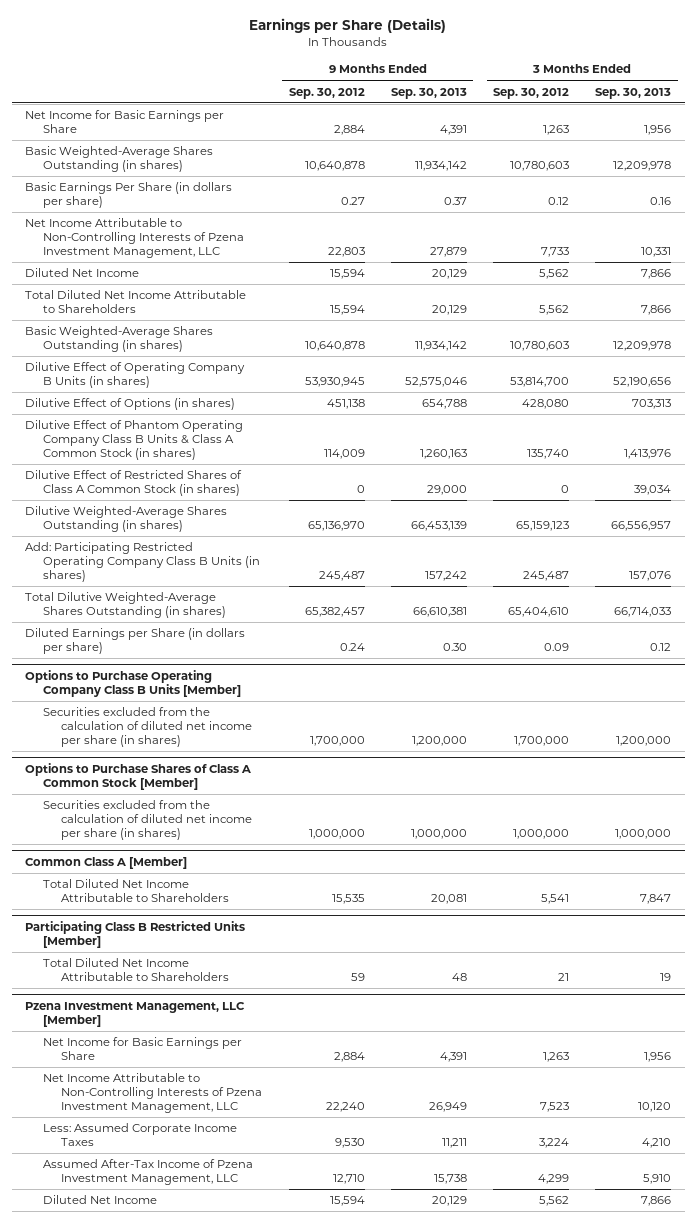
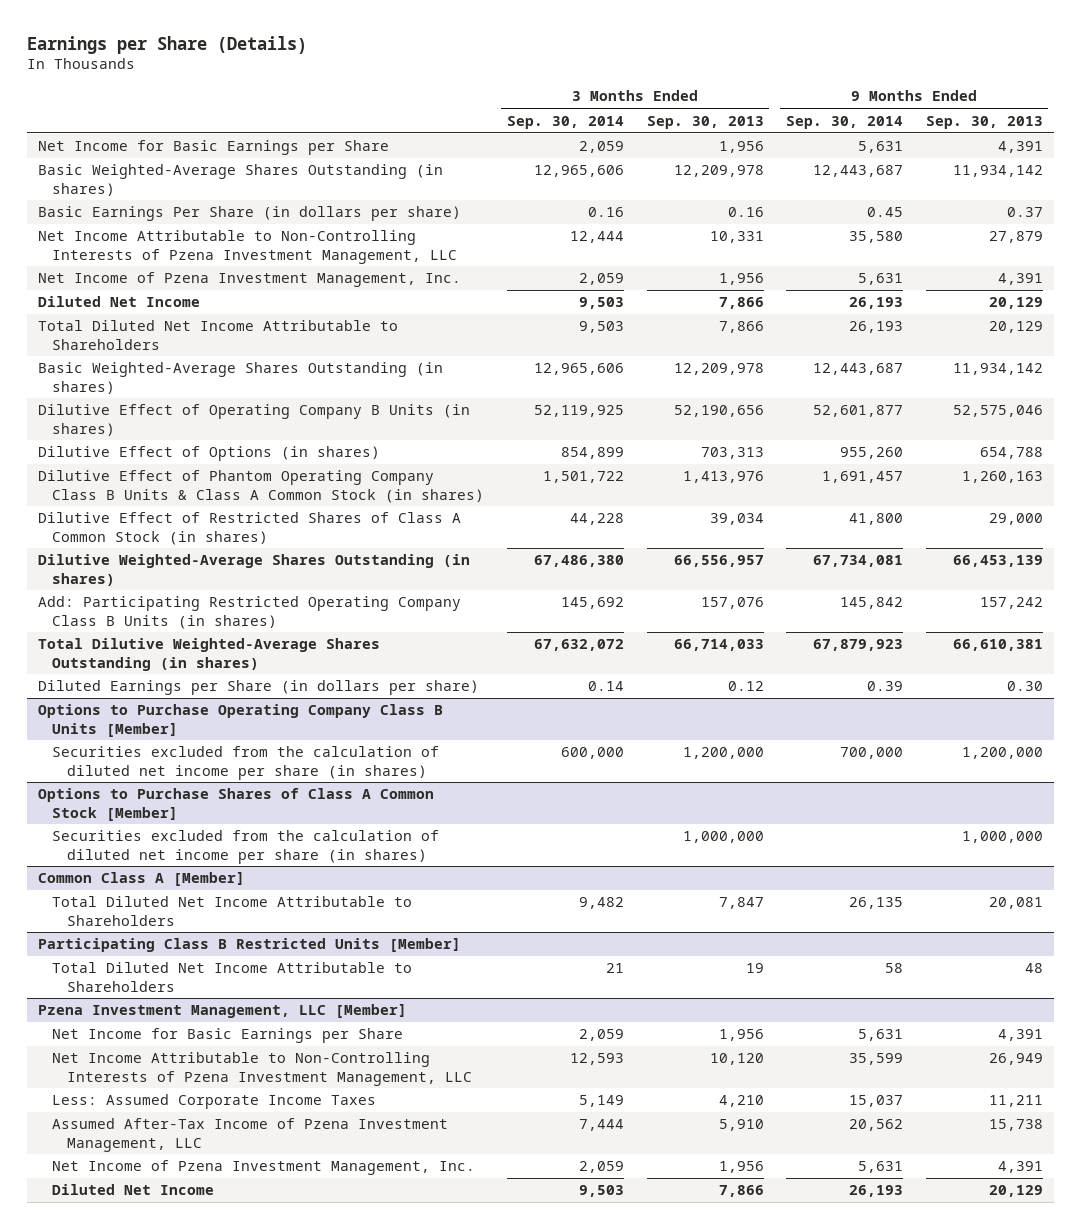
- | 9 Months Ended Sep. 30, 2012 | 9 Months Ended Sep. 30, 2013 | 3 Months Ended Sep. 30, 2012 | 3 Months Ended Sep. 30, 2013
+ | 3 Months Ended Sep. 30, 2014 | 3 Months Ended Sep. 30, 2013 | 9 Months Ended Sep. 30, 2014 | 9 Months Ended Sep. 30, 2013
+ Net Income of Pzena Investment Management, Inc. | 2,059 | 1,956 | 5,631 | 4,391
@ Pzena Investment Management, LLC [Member]
+ Net Income of Pzena Investment Management, Inc. | 2,059 | 1,956 | 5,631 | 4,391

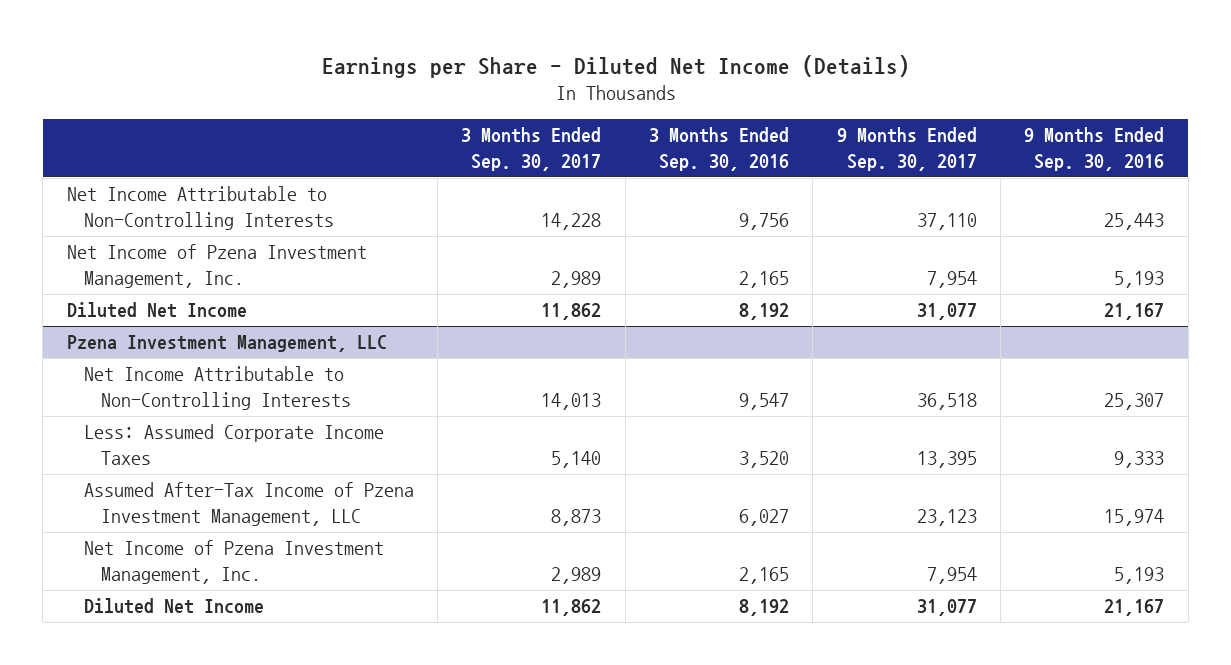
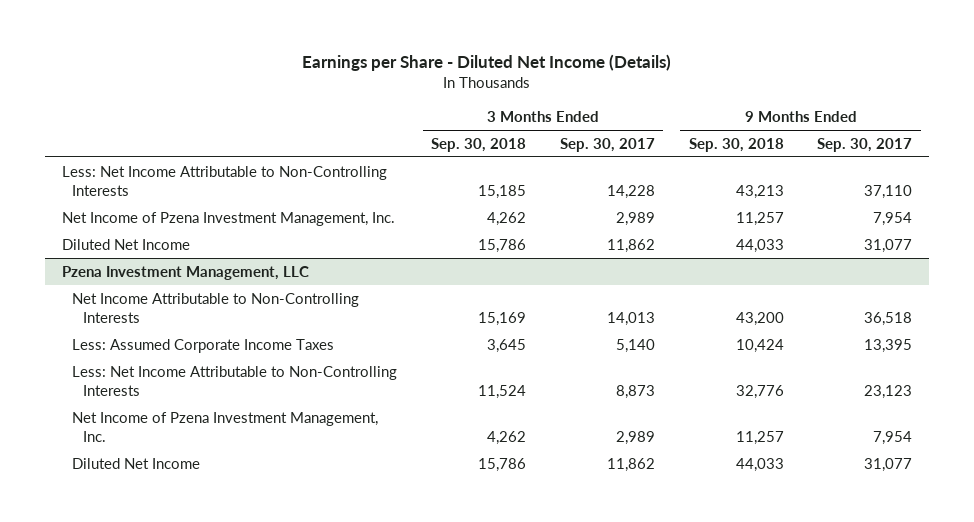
- | 3 Months Ended Sep. 30, 2017 | 3 Months Ended Sep. 30, 2016 | 9 Months Ended Sep. 30, 2017 | 9 Months Ended Sep. 30, 2016
+ | 3 Months Ended Sep. 30, 2018 | 3 Months Ended Sep. 30, 2017 | 9 Months Ended Sep. 30, 2018 | 9 Months Ended Sep. 30, 2017
- Net Income Attributable to Non-Controlling Interests | 14,228 | 9,756 | 37,110 | 25,443
+ Less: Net Income Attributable to Non-Controlling Interests | 15,185 | 14,228 | 43,213 | 37,110
@ Pzena Investment Management, LLC
- Assumed After-Tax Income of Pzena Investment Management, LLC | 8,873 | 6,027 | 23,123 | 15,974
+ Less: Net Income Attributable to Non-Controlling Interests | 11,524 | 8,873 | 32,776 | 23,123

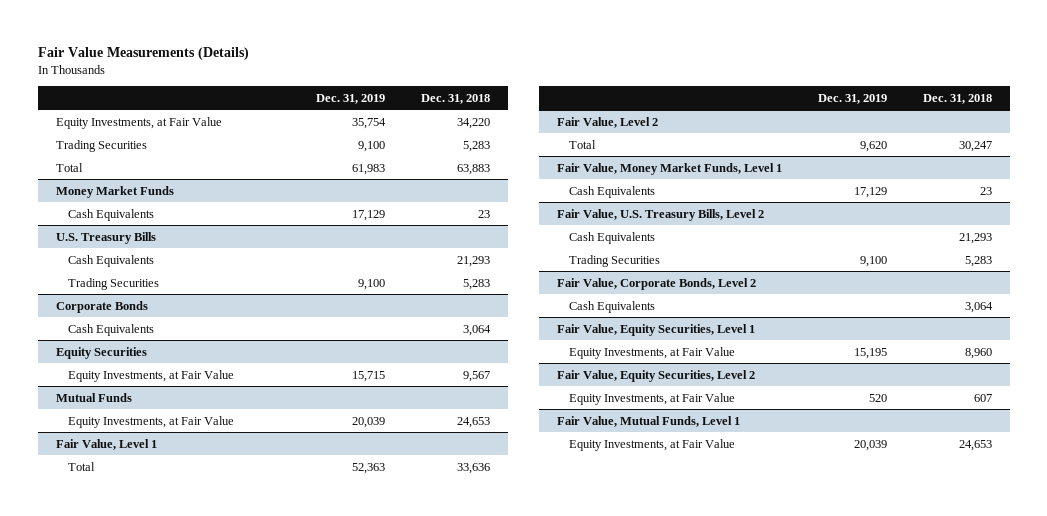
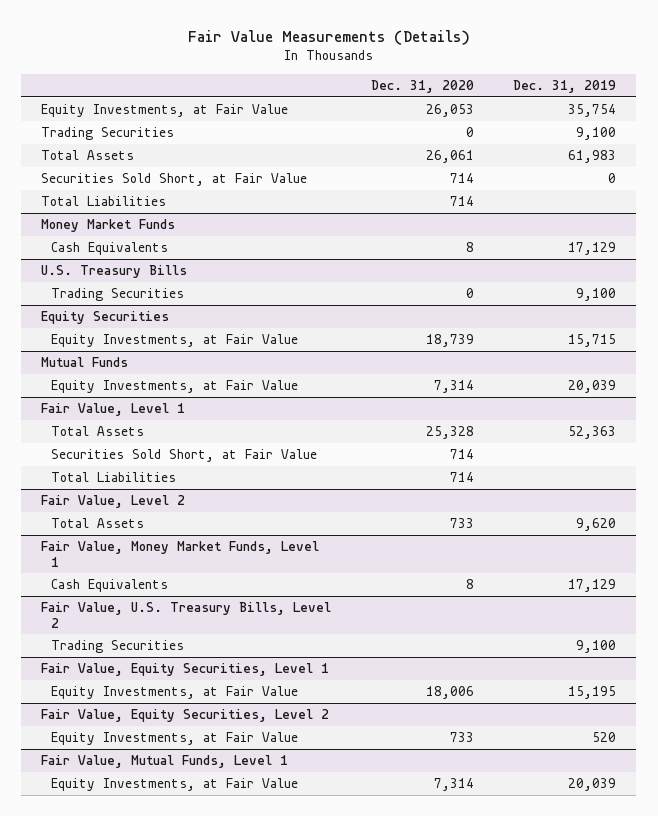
- | Dec. 31, 2019 | Dec. 31, 2018
+ | Dec. 31, 2020 | Dec. 31, 2019
- Total | 61,983 | 63,883
+ Total Assets | 26,061 | 61,983
+ Securities Sold Short, at Fair Value | 714 | 0
+ Total Liabilities | 714 |
@ U.S. Treasury Bills
- Cash Equivalents | | 21,293
- Corporate Bonds
- Cash Equivalents | | 3,064
@ Fair Value, Level 1
- Total | 52,363 | 33,636
+ Total Assets | 25,328 | 52,363
+ Securities Sold Short, at Fair Value | 714 |
+ Total Liabilities | 714 |
@ Fair Value, Level 2
- Total | 9,620 | 30,247
+ Total Assets | 733 | 9,620
@ Fair Value, U.S. Treasury Bills, Level 2
- Cash Equivalents | | 21,293
- Fair Value, Corporate Bonds, Level 2
- Cash Equivalents | | 3,064

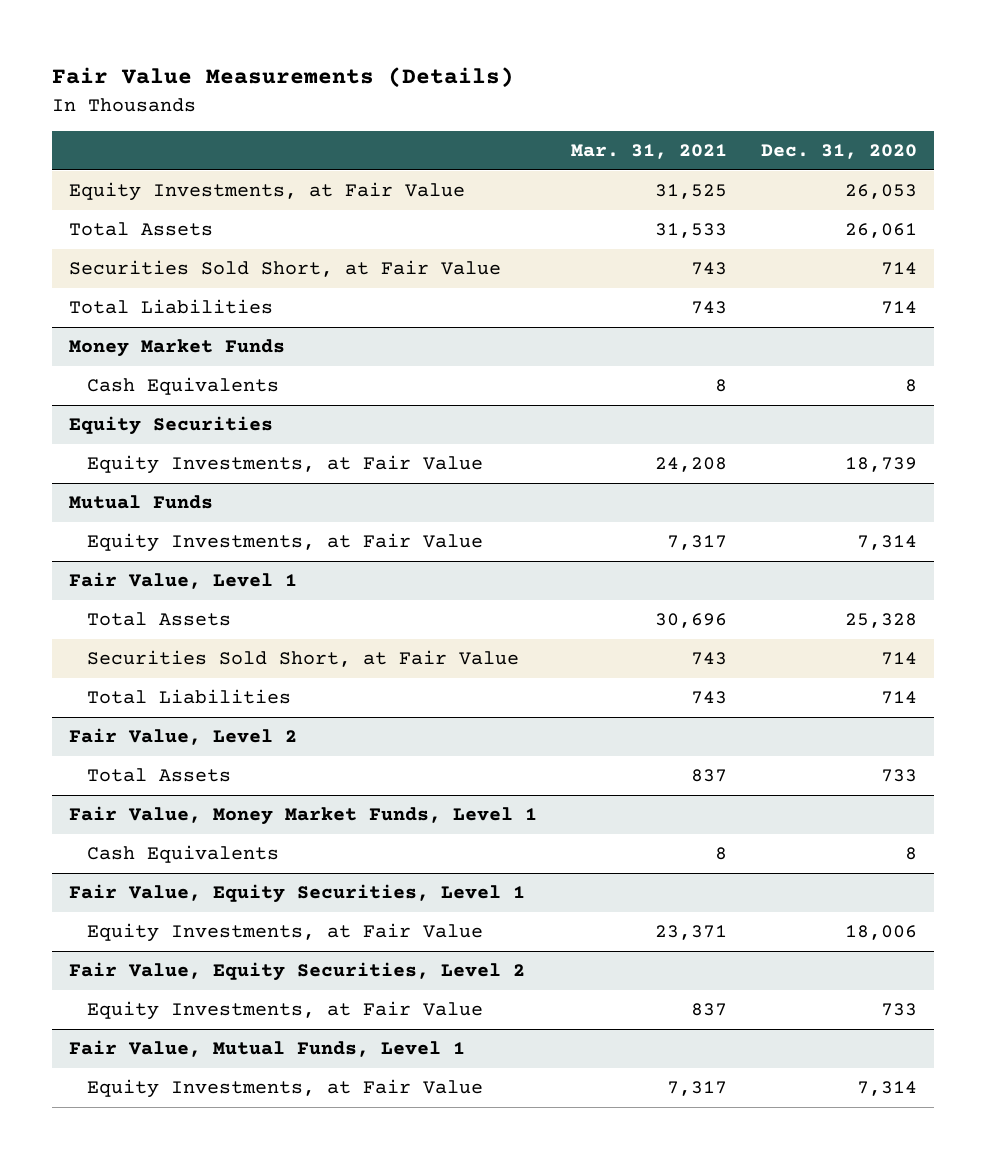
- | Dec. 31, 2020 | Dec. 31, 2019
+ | Mar. 31, 2021 | Dec. 31, 2020
- Trading Securities | 0 | 9,100
- U.S. Treasury Bills
- Trading Securities | 0 | 9,100
- Fair Value, U.S. Treasury Bills, Level 2
- Trading Securities | | 9,100

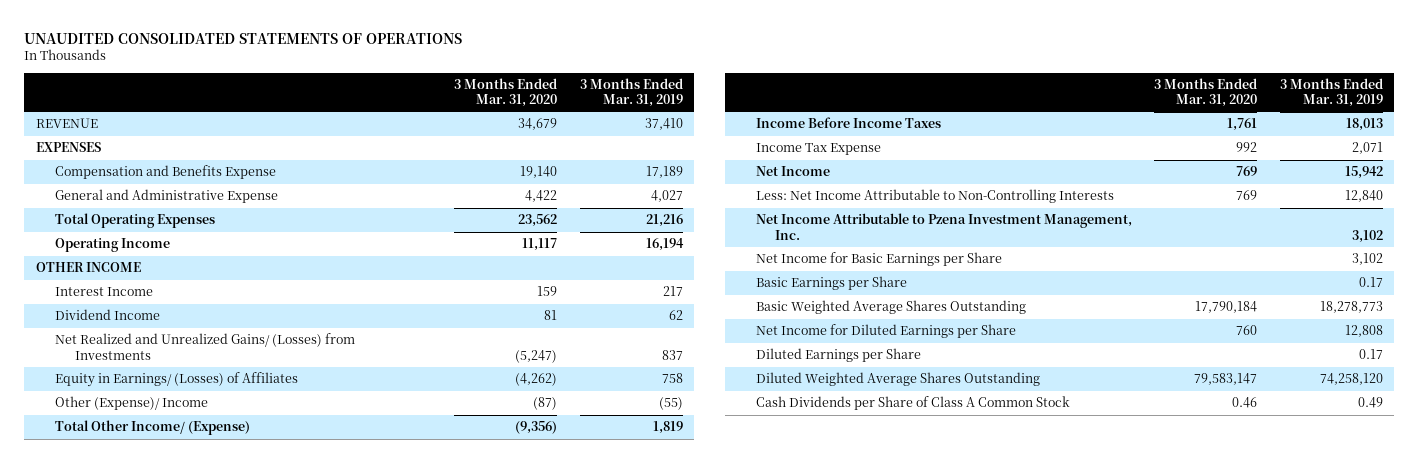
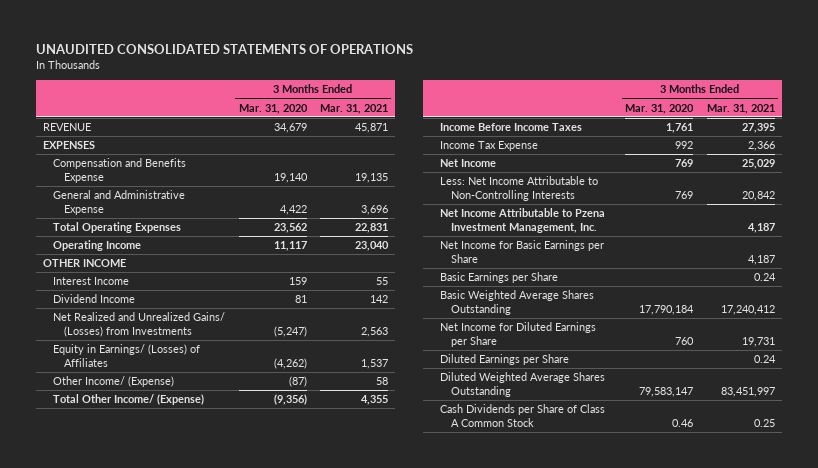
- | 3 Months Ended Mar. 31, 2020 | 3 Months Ended Mar. 31, 2019
+ | 3 Months Ended Mar. 31, 2020 | 3 Months Ended Mar. 31, 2021
- Other (Expense)/ Income | (87) | (55)
+ Other Income/ (Expense) | (87) | 58

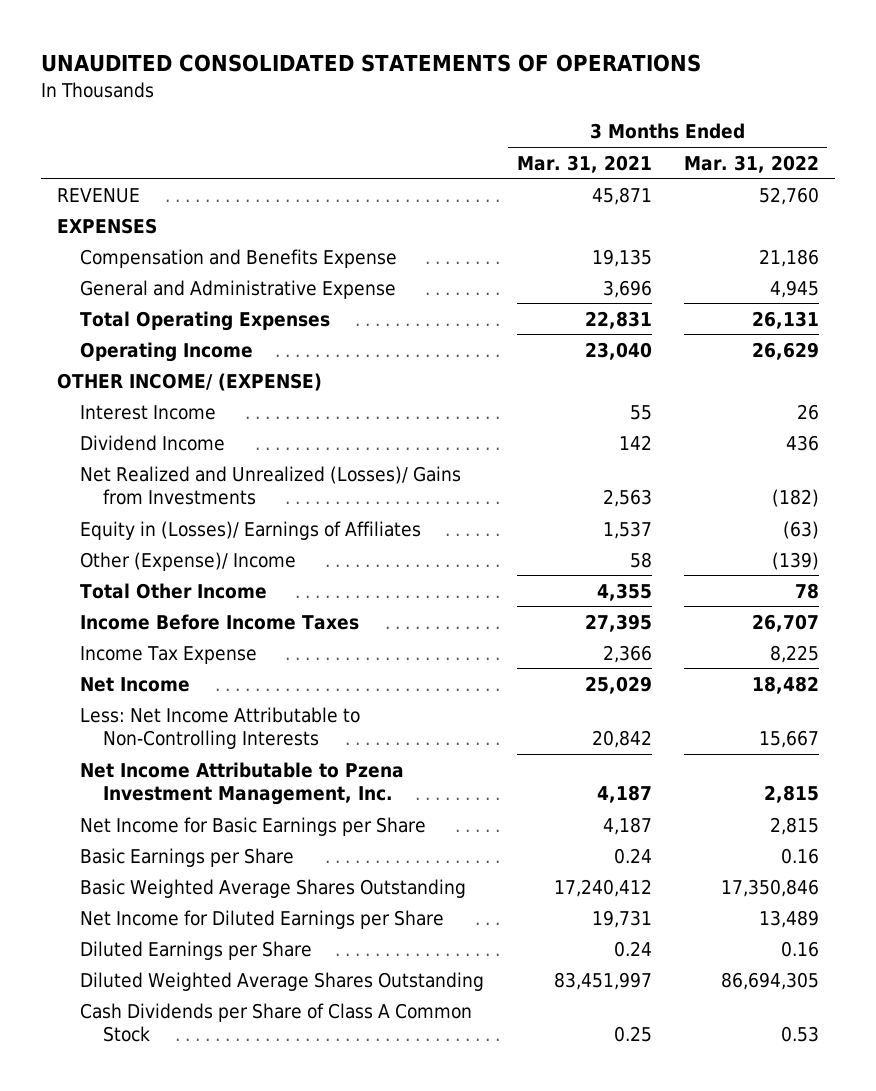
- | 3 Months Ended Mar. 31, 2020 | 3 Months Ended Mar. 31, 2021
+ | 3 Months Ended Mar. 31, 2021 | 3 Months Ended Mar. 31, 2022
- OTHER INCOME
+ OTHER INCOME/ (EXPENSE)
- Net Realized and Unrealized Gains/ (Losses) from Investments | (5,247) | 2,563
- Equity in Earnings/ (Losses) of Affiliates | (4,262) | 1,537
- Other Income/ (Expense) | (87) | 58
- Total Other Income/ (Expense) | (9,356) | 4,355
+ Net Realized and Unrealized (Losses)/ Gains from Investments | 2,563 | (182)
+ Equity in (Losses)/ Earnings of Affiliates | 1,537 | (63)
+ Other (Expense)/ Income | 58 | (139)
+ Total Other Income | 4,355 | 78

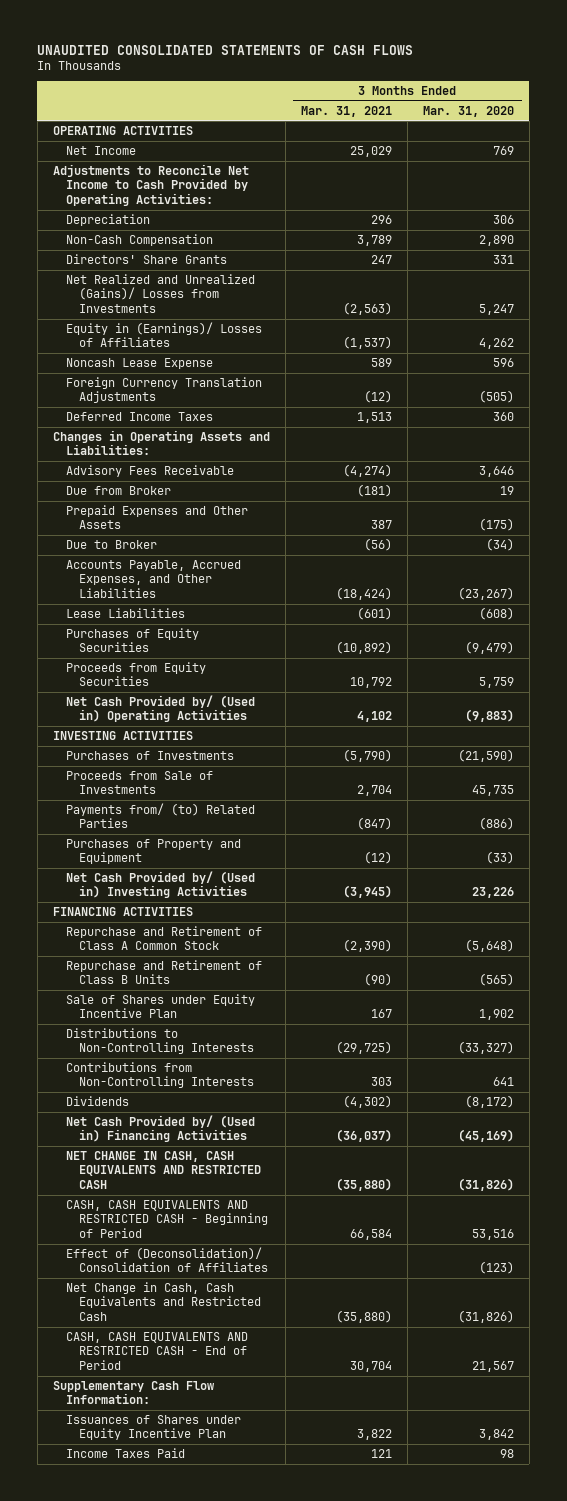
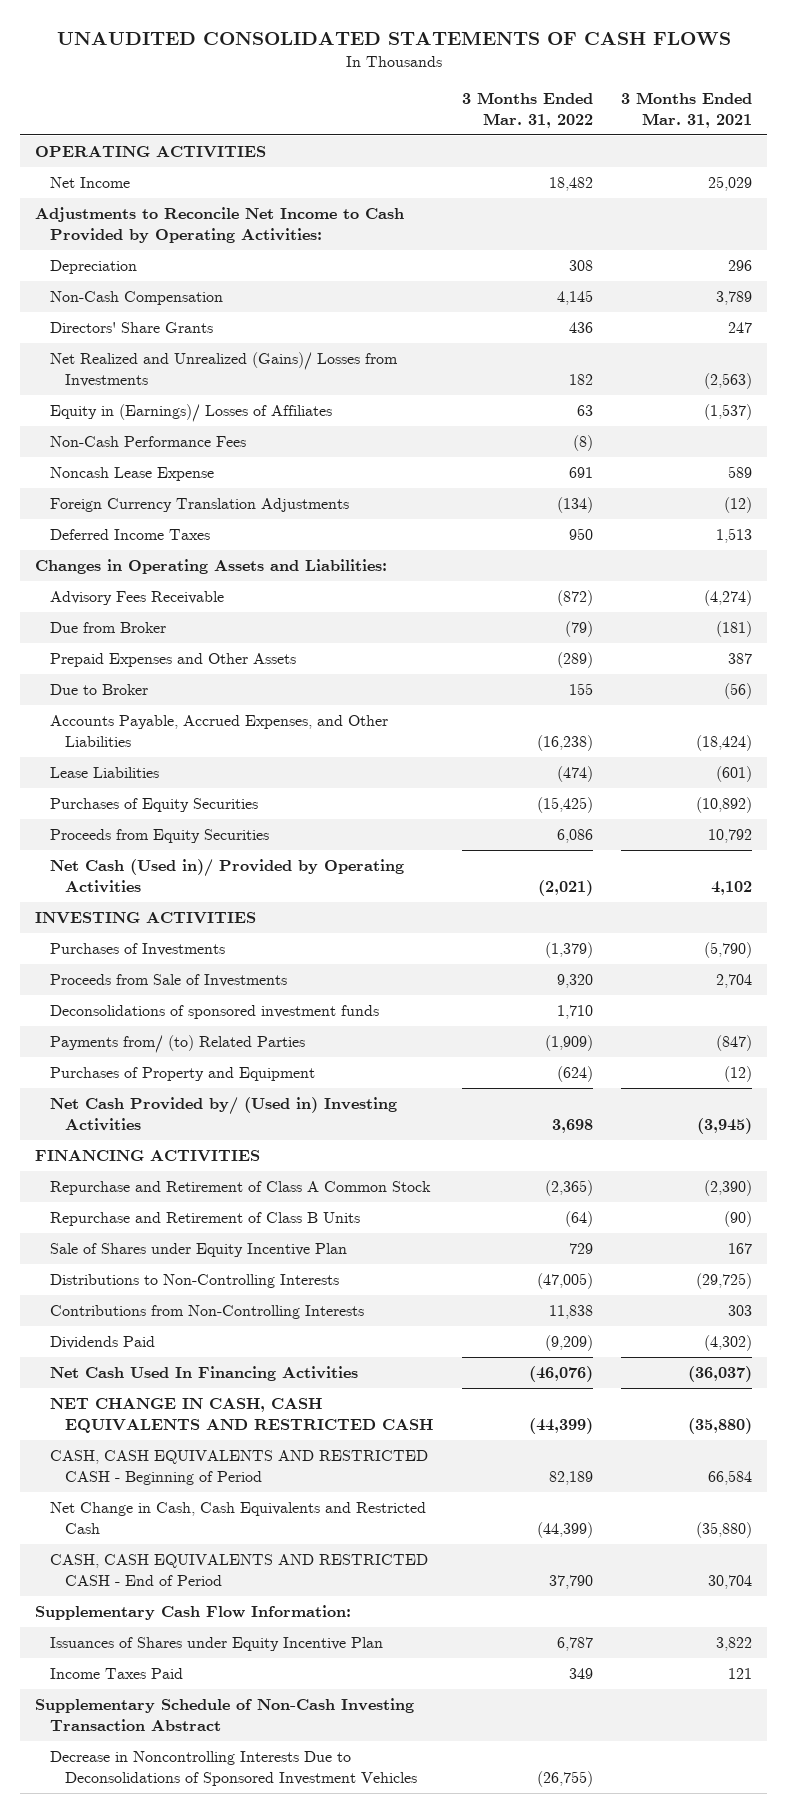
- | 3 Months Ended Mar. 31, 2021 | 3 Months Ended Mar. 31, 2020
+ | 3 Months Ended Mar. 31, 2022 | 3 Months Ended Mar. 31, 2021
+ Non-Cash Performance Fees | (8) |
- Net Cash Provided by/ (Used in) Operating Activities | 4,102 | (9,883)
+ Net Cash (Used in)/ Provided by Operating Activities | (2,021) | 4,102
+ Deconsolidations of sponsored investment funds | 1,710 |
- Dividends | (4,302) | (8,172)
- Net Cash Provided by/ (Used in) Financing Activities | (36,037) | (45,169)
+ Dividends Paid | (9,209) | (4,302)
+ Net Cash Used In Financing Activities | (46,076) | (36,037)
- Effect of (Deconsolidation)/ Consolidation of Affiliates | | (123)
+ Supplementary Schedule of Non-Cash Investing Transaction Abstract
+ Decrease in Noncontrolling Interests Due to Deconsolidations of Sponsored Investment Vehicles | (26,755) |

